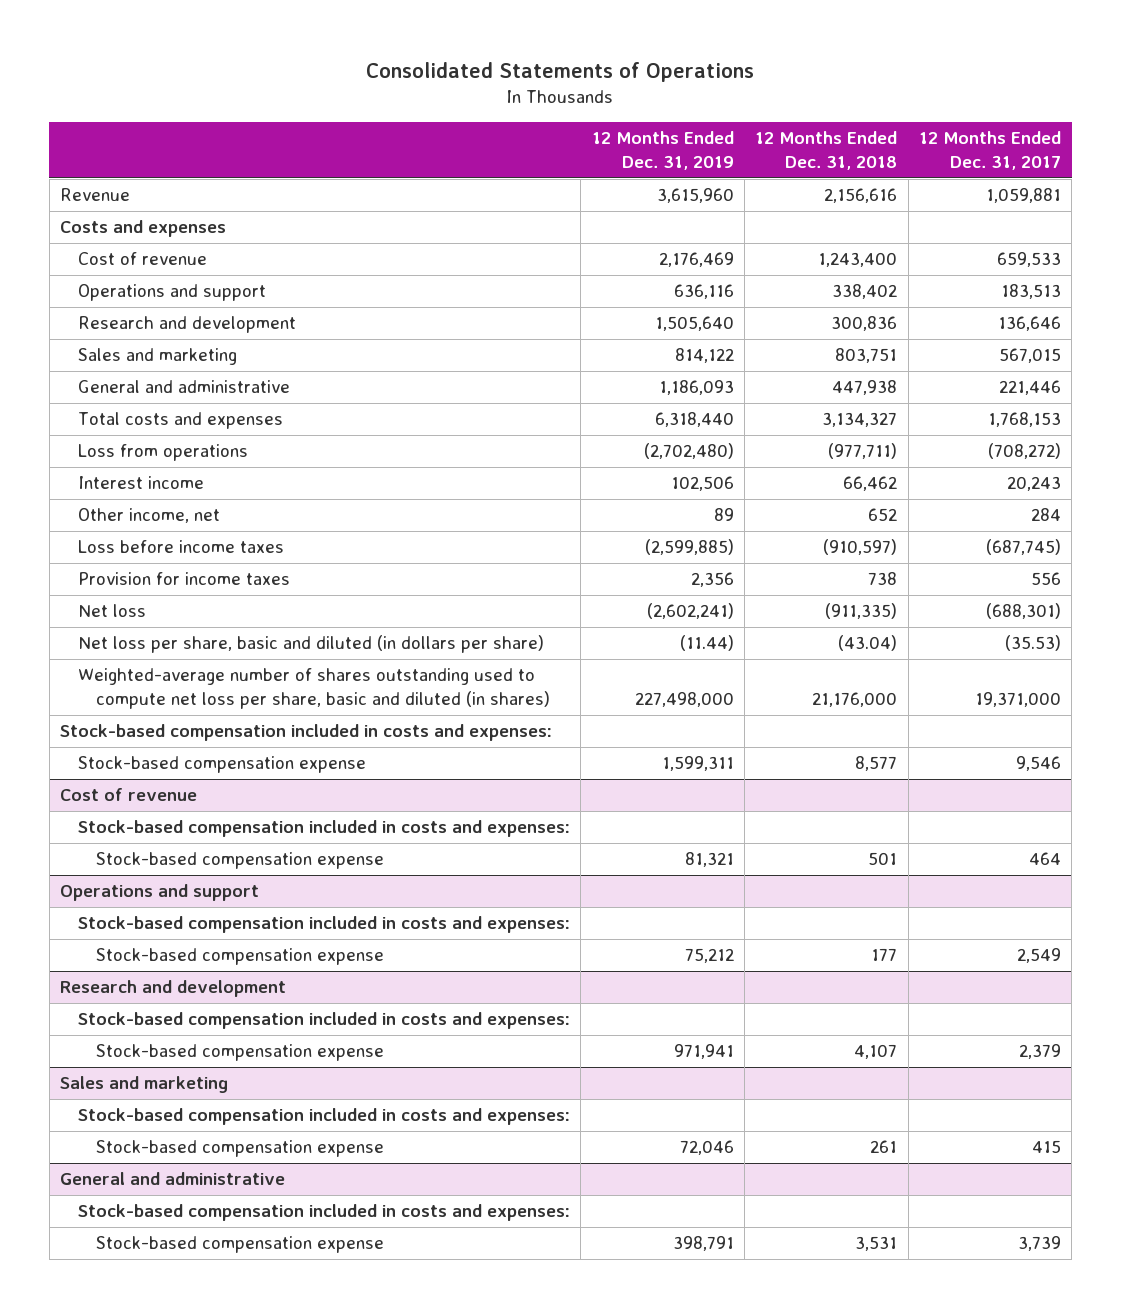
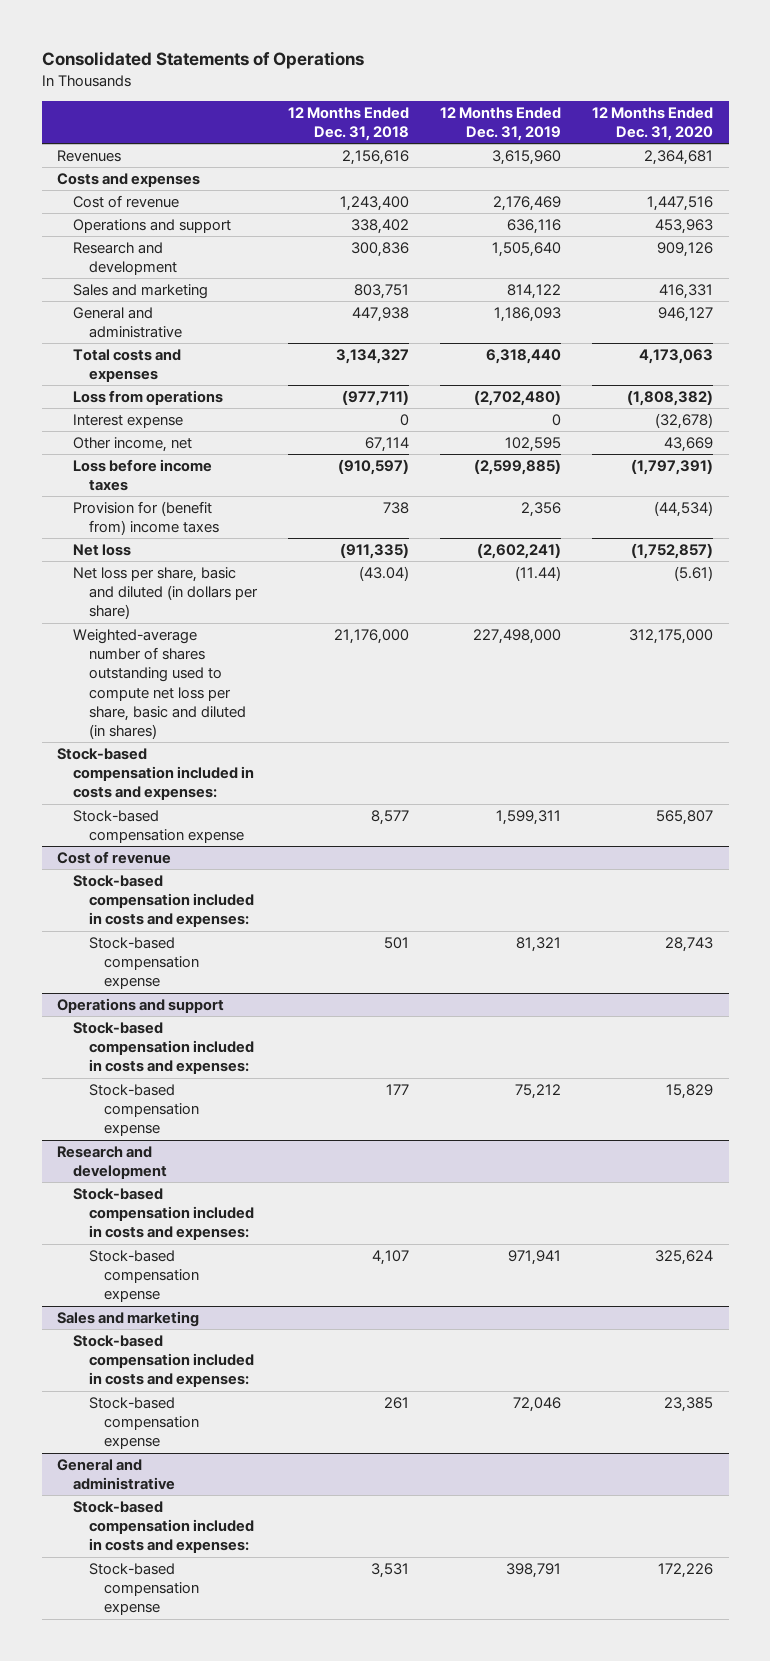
- | 12 Months Ended Dec. 31, 2019 | 12 Months Ended Dec. 31, 2018 | 12 Months Ended Dec. 31, 2017
+ | 12 Months Ended Dec. 31, 2018 | 12 Months Ended Dec. 31, 2019 | 12 Months Ended Dec. 31, 2020
- Revenue | 3,615,960 | 2,156,616 | 1,059,881
+ Revenues | 2,156,616 | 3,615,960 | 2,364,681
- Interest income | 102,506 | 66,462 | 20,243
- Other income, net | 89 | 652 | 284
+ Interest expense | 0 | 0 | (32,678)
+ Other income, net | 67,114 | 102,595 | 43,669
- Provision for income taxes | 2,356 | 738 | 556
+ Provision for (benefit from) income taxes | 738 | 2,356 | (44,534)

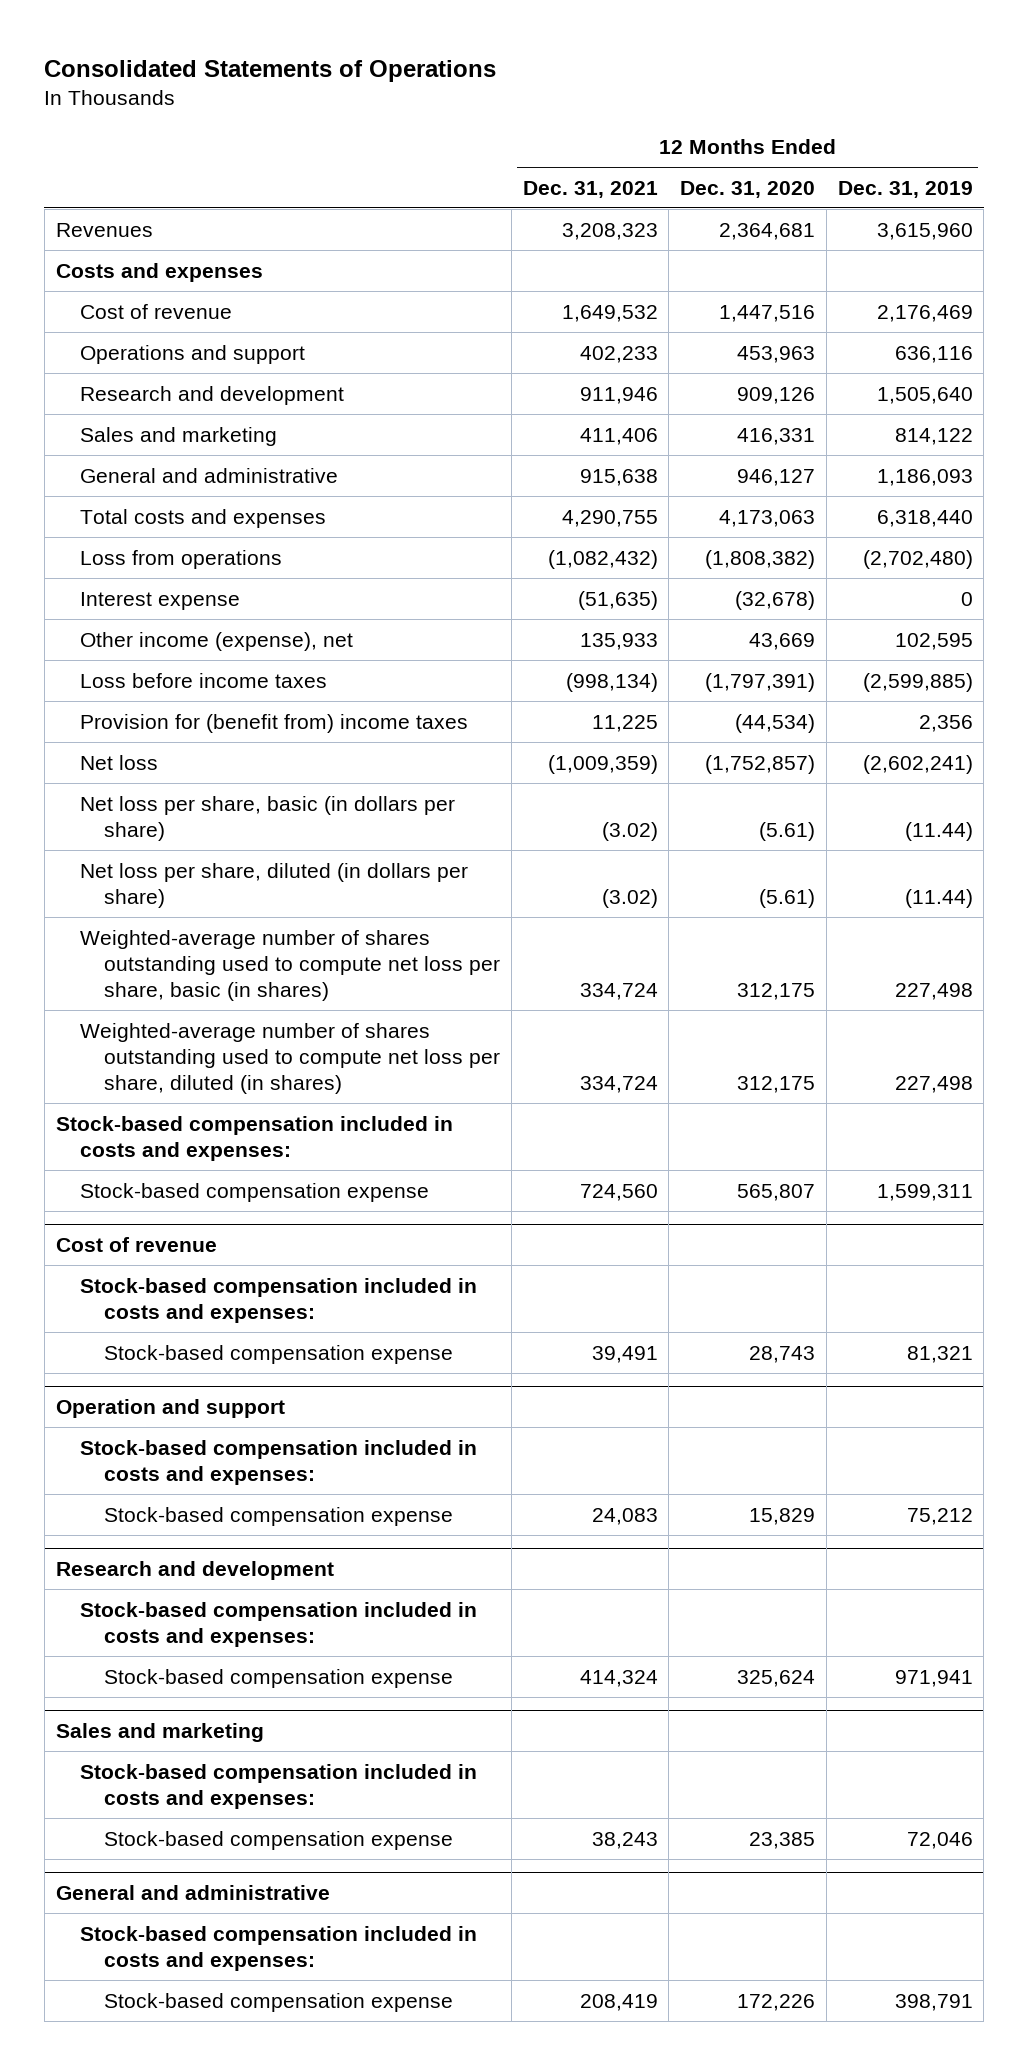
- | 12 Months Ended Dec. 31, 2018 | 12 Months Ended Dec. 31, 2019 | 12 Months Ended Dec. 31, 2020
+ | 12 Months Ended Dec. 31, 2021 | 12 Months Ended Dec. 31, 2020 | 12 Months Ended Dec. 31, 2019
- Other income, net | 67,114 | 102,595 | 43,669
+ Other income (expense), net | 135,933 | 43,669 | 102,595
- Net loss per share, basic and diluted (in dollars per share) | (43.04) | (11.44) | (5.61)
- Weighted-average number of shares outstanding used to compute net loss per share, basic and diluted (in shares) | 21,176,000 | 227,498,000 | 312,175,000
+ Net loss per share, basic (in dollars per share) | (3.02) | (5.61) | (11.44)
+ Net loss per share, diluted (in dollars per share) | (3.02) | (5.61) | (11.44)
+ Weighted-average number of shares outstanding used to compute net loss per share, basic (in shares) | 334,724 | 312,175 | 227,498
+ Weighted-average number of shares outstanding used to compute net loss per share, diluted (in shares) | 334,724 | 312,175 | 227,498
- Operations and support
+ Operation and support

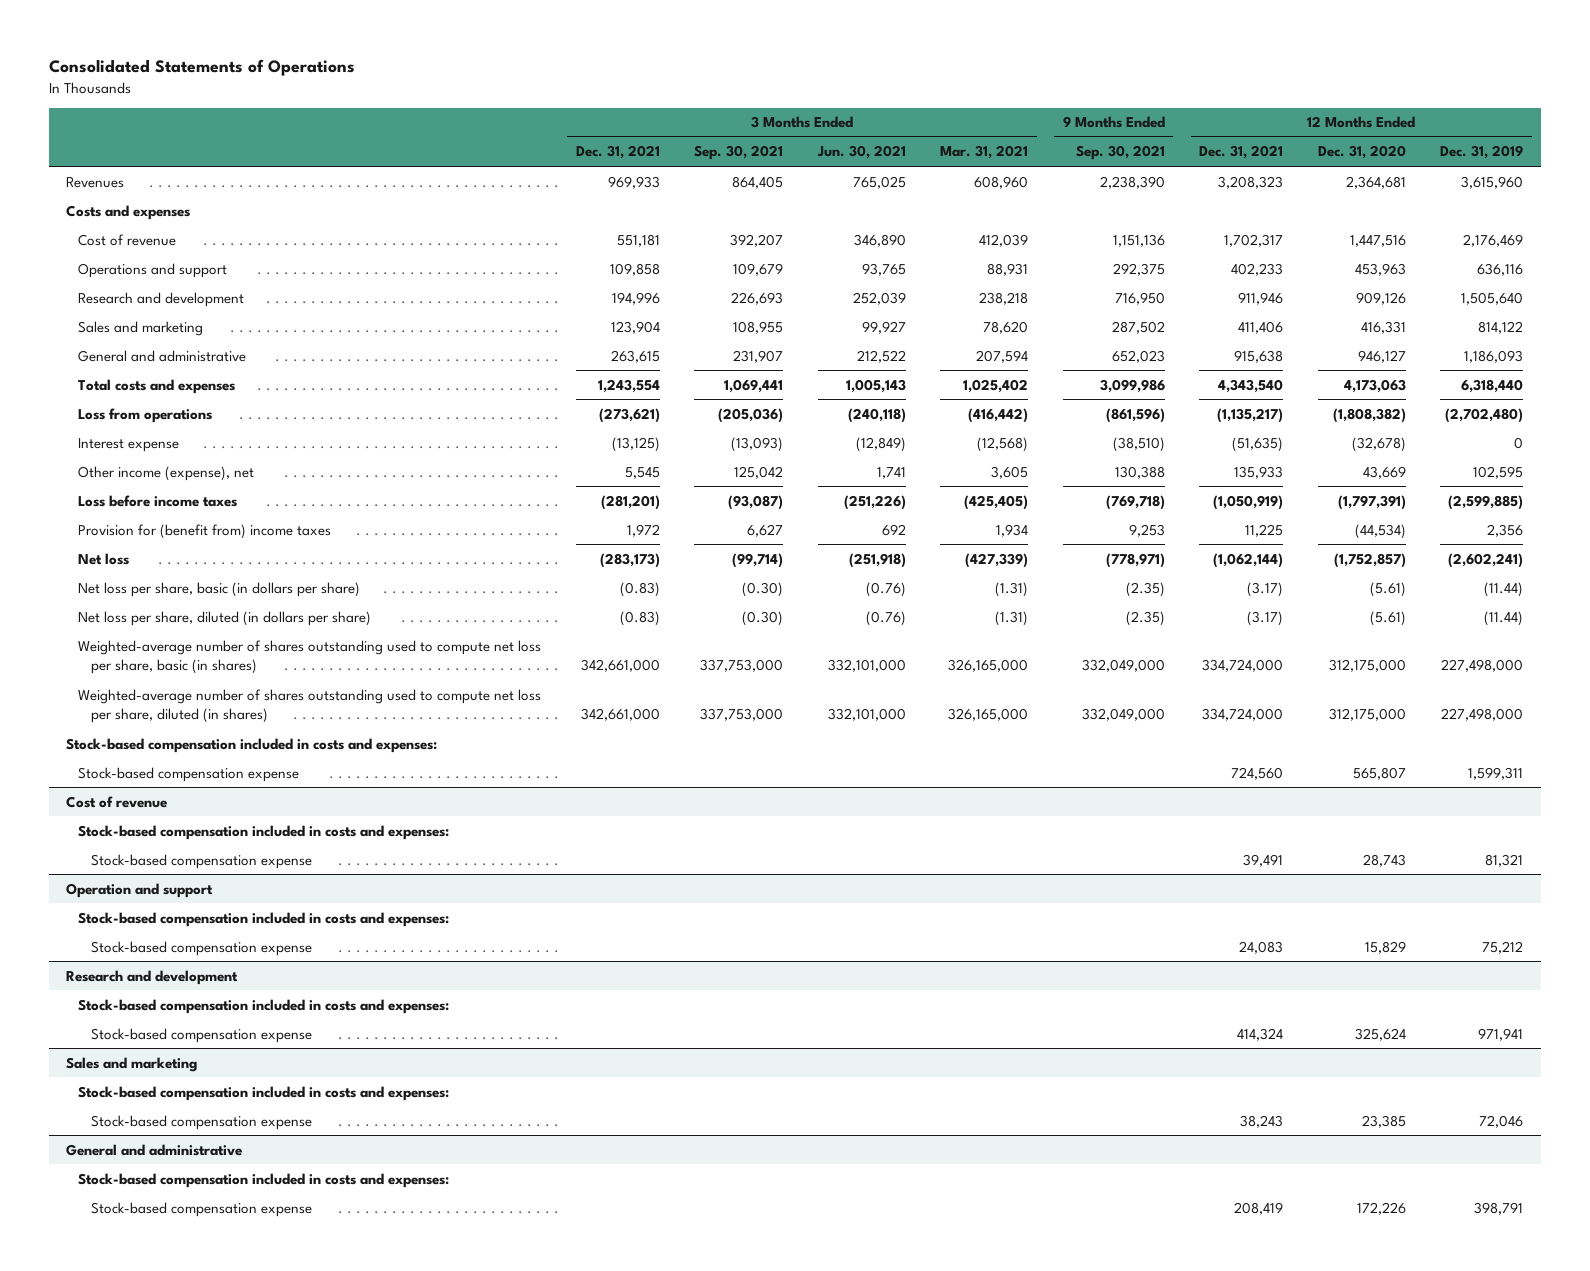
- | 12 Months Ended Dec. 31, 2021 | 12 Months Ended Dec. 31, 2020 | 12 Months Ended Dec. 31, 2019
+ | 3 Months Ended Dec. 31, 2021 | 3 Months Ended Sep. 30, 2021 | 3 Months Ended Jun. 30, 2021 | 3 Months Ended Mar. 31, 2021 | 9 Months Ended Sep. 30, 2021 | 12 Months Ended Dec. 31, 2021 | 12 Months Ended Dec. 31, 2020 | 12 Months Ended Dec. 31, 2019
- Cost of revenue | 1,649,532 | 1,447,516 | 2,176,469
+ Cost of revenue | 551,181 | 392,207 | 346,890 | 412,039 | 1,151,136 | 1,702,317 | 1,447,516 | 2,176,469
- Total costs and expenses | 4,290,755 | 4,173,063 | 6,318,440
- Loss from operations | (1,082,432) | (1,808,382) | (2,702,480)
+ Total costs and expenses | 1,243,554 | 1,069,441 | 1,005,143 | 1,025,402 | 3,099,986 | 4,343,540 | 4,173,063 | 6,318,440
+ Loss from operations | (273,621) | (205,036) | (240,118) | (416,442) | (861,596) | (1,135,217) | (1,808,382) | (2,702,480)
- Loss before income taxes | (998,134) | (1,797,391) | (2,599,885)
+ Loss before income taxes | (281,201) | (93,087) | (251,226) | (425,405) | (769,718) | (1,050,919) | (1,797,391) | (2,599,885)
- Net loss | (1,009,359) | (1,752,857) | (2,602,241)
- Net loss per share, basic (in dollars per share) | (3.02) | (5.61) | (11.44)
- Net loss per share, diluted (in dollars per share) | (3.02) | (5.61) | (11.44)
- Weighted-average number of shares outstanding used to compute net loss per share, basic (in shares) | 334,724 | 312,175 | 227,498
- Weighted-average number of shares outstanding used to compute net loss per share, diluted (in shares) | 334,724 | 312,175 | 227,498
+ Net loss | (283,173) | (99,714) | (251,918) | (427,339) | (778,971) | (1,062,144) | (1,752,857) | (2,602,241)
+ Net loss per share, basic (in dollars per share) | (0.83) | (0.30) | (0.76) | (1.31) | (2.35) | (3.17) | (5.61) | (11.44)
+ Net loss per share, diluted (in dollars per share) | (0.83) | (0.30) | (0.76) | (1.31) | (2.35) | (3.17) | (5.61) | (11.44)
+ Weighted-average number of shares outstanding used to compute net loss per share, basic (in shares) | 342,661,000 | 337,753,000 | 332,101,000 | 326,165,000 | 332,049,000 | 334,724,000 | 312,175,000 | 227,498,000
+ Weighted-average number of shares outstanding used to compute net loss per share, diluted (in shares) | 342,661,000 | 337,753,000 | 332,101,000 | 326,165,000 | 332,049,000 | 334,724,000 | 312,175,000 | 227,498,000

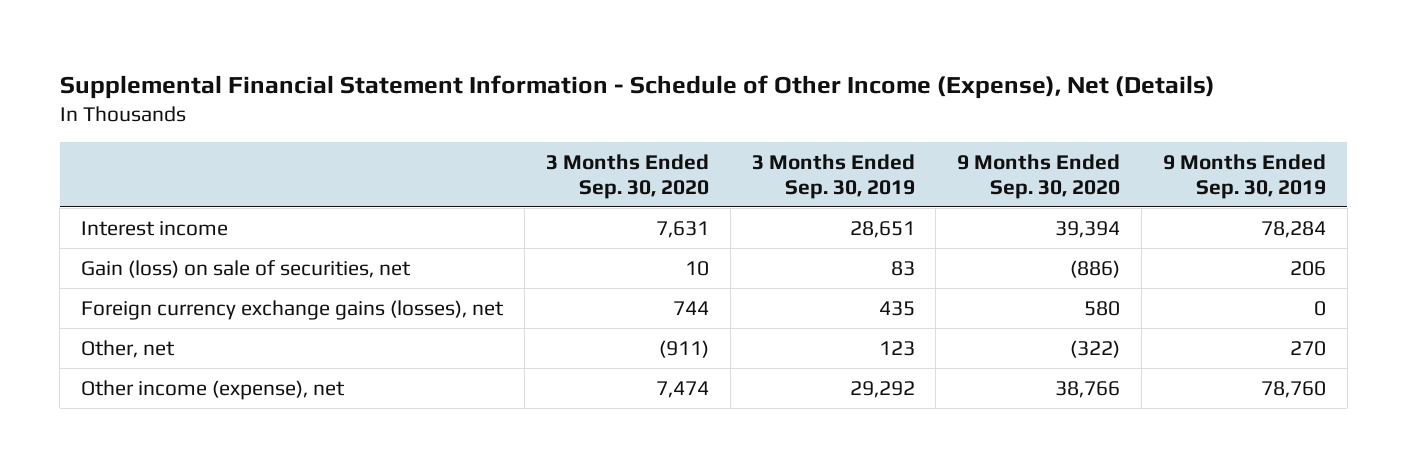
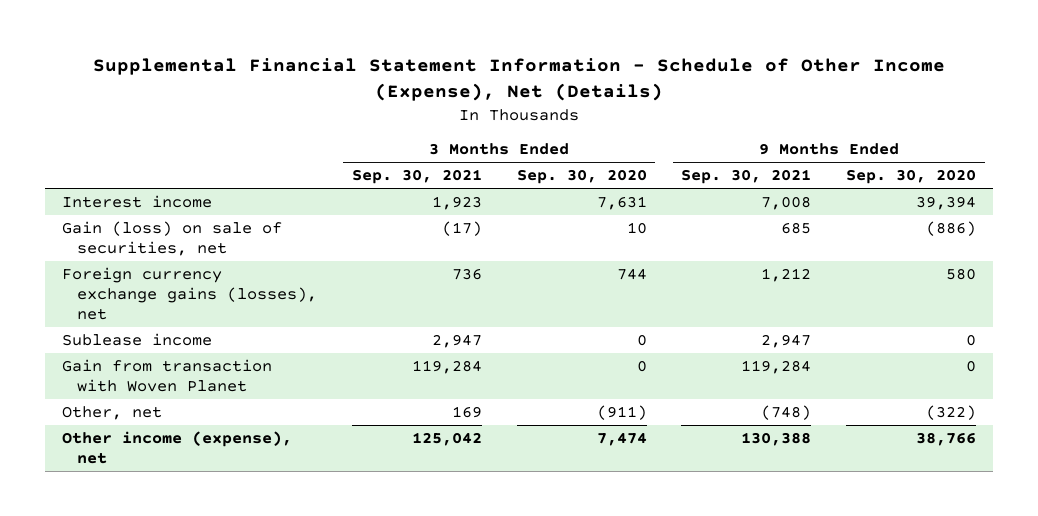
- | 3 Months Ended Sep. 30, 2020 | 3 Months Ended Sep. 30, 2019 | 9 Months Ended Sep. 30, 2020 | 9 Months Ended Sep. 30, 2019
+ | 3 Months Ended Sep. 30, 2021 | 3 Months Ended Sep. 30, 2020 | 9 Months Ended Sep. 30, 2021 | 9 Months Ended Sep. 30, 2020
+ Sublease income | 2,947 | 0 | 2,947 | 0
+ Gain from transaction with Woven Planet | 119,284 | 0 | 119,284 | 0

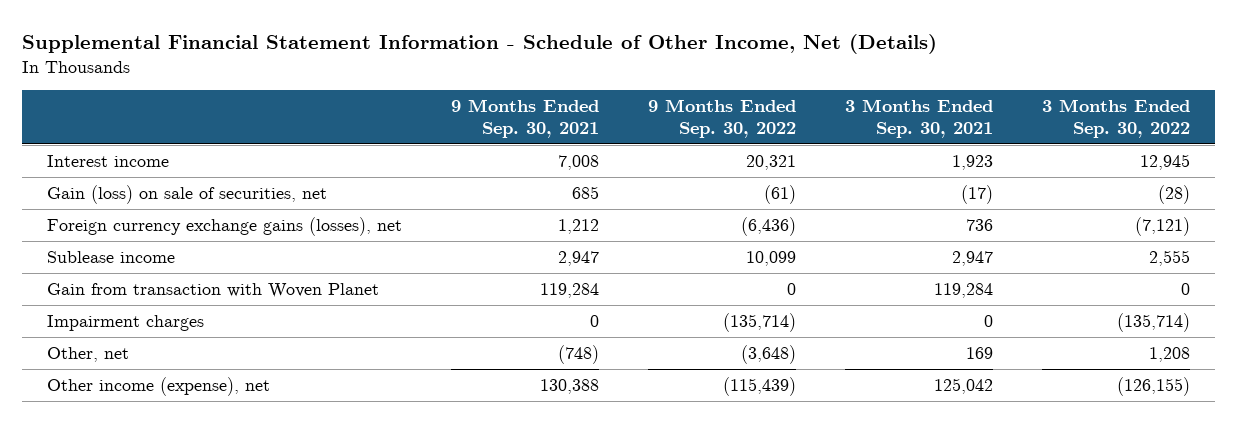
- Supplemental Financial Statement Information - Schedule of Other Income (Expense), Net (Details)
+ Supplemental Financial Statement Information - Schedule of Other Income, Net (Details)
- | 3 Months Ended Sep. 30, 2021 | 3 Months Ended Sep. 30, 2020 | 9 Months Ended Sep. 30, 2021 | 9 Months Ended Sep. 30, 2020
+ | 9 Months Ended Sep. 30, 2021 | 9 Months Ended Sep. 30, 2022 | 3 Months Ended Sep. 30, 2021 | 3 Months Ended Sep. 30, 2022
+ Impairment charges | 0 | (135,714) | 0 | (135,714)

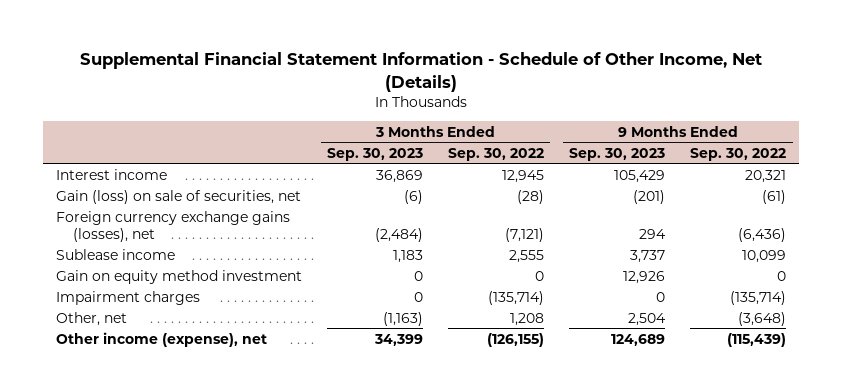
- | 9 Months Ended Sep. 30, 2021 | 9 Months Ended Sep. 30, 2022 | 3 Months Ended Sep. 30, 2021 | 3 Months Ended Sep. 30, 2022
+ | 3 Months Ended Sep. 30, 2023 | 3 Months Ended Sep. 30, 2022 | 9 Months Ended Sep. 30, 2023 | 9 Months Ended Sep. 30, 2022
- Gain from transaction with Woven Planet | 119,284 | 0 | 119,284 | 0
+ Gain on equity method investment | 0 | 0 | 12,926 | 0

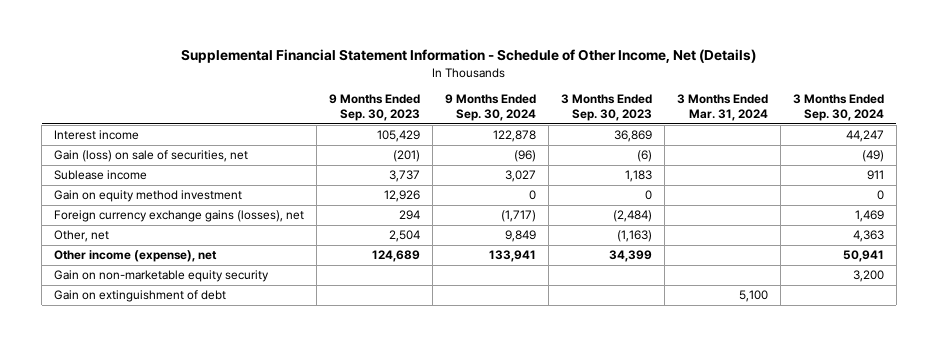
- | 3 Months Ended Sep. 30, 2023 | 3 Months Ended Sep. 30, 2022 | 9 Months Ended Sep. 30, 2023 | 9 Months Ended Sep. 30, 2022
+ | 9 Months Ended Sep. 30, 2023 | 9 Months Ended Sep. 30, 2024 | 3 Months Ended Sep. 30, 2023 | 3 Months Ended Mar. 31, 2024 | 3 Months Ended Sep. 30, 2024
- Impairment charges | 0 | (135,714) | 0 | (135,714)
moved down: Foreign currency exchange gains (losses), net | 294 | (1,717) | (2,484) | | 1,469
+ Gain on non-marketable equity security | | | | | 3,200
+ Gain on extinguishment of debt | | | | 5,100 |

